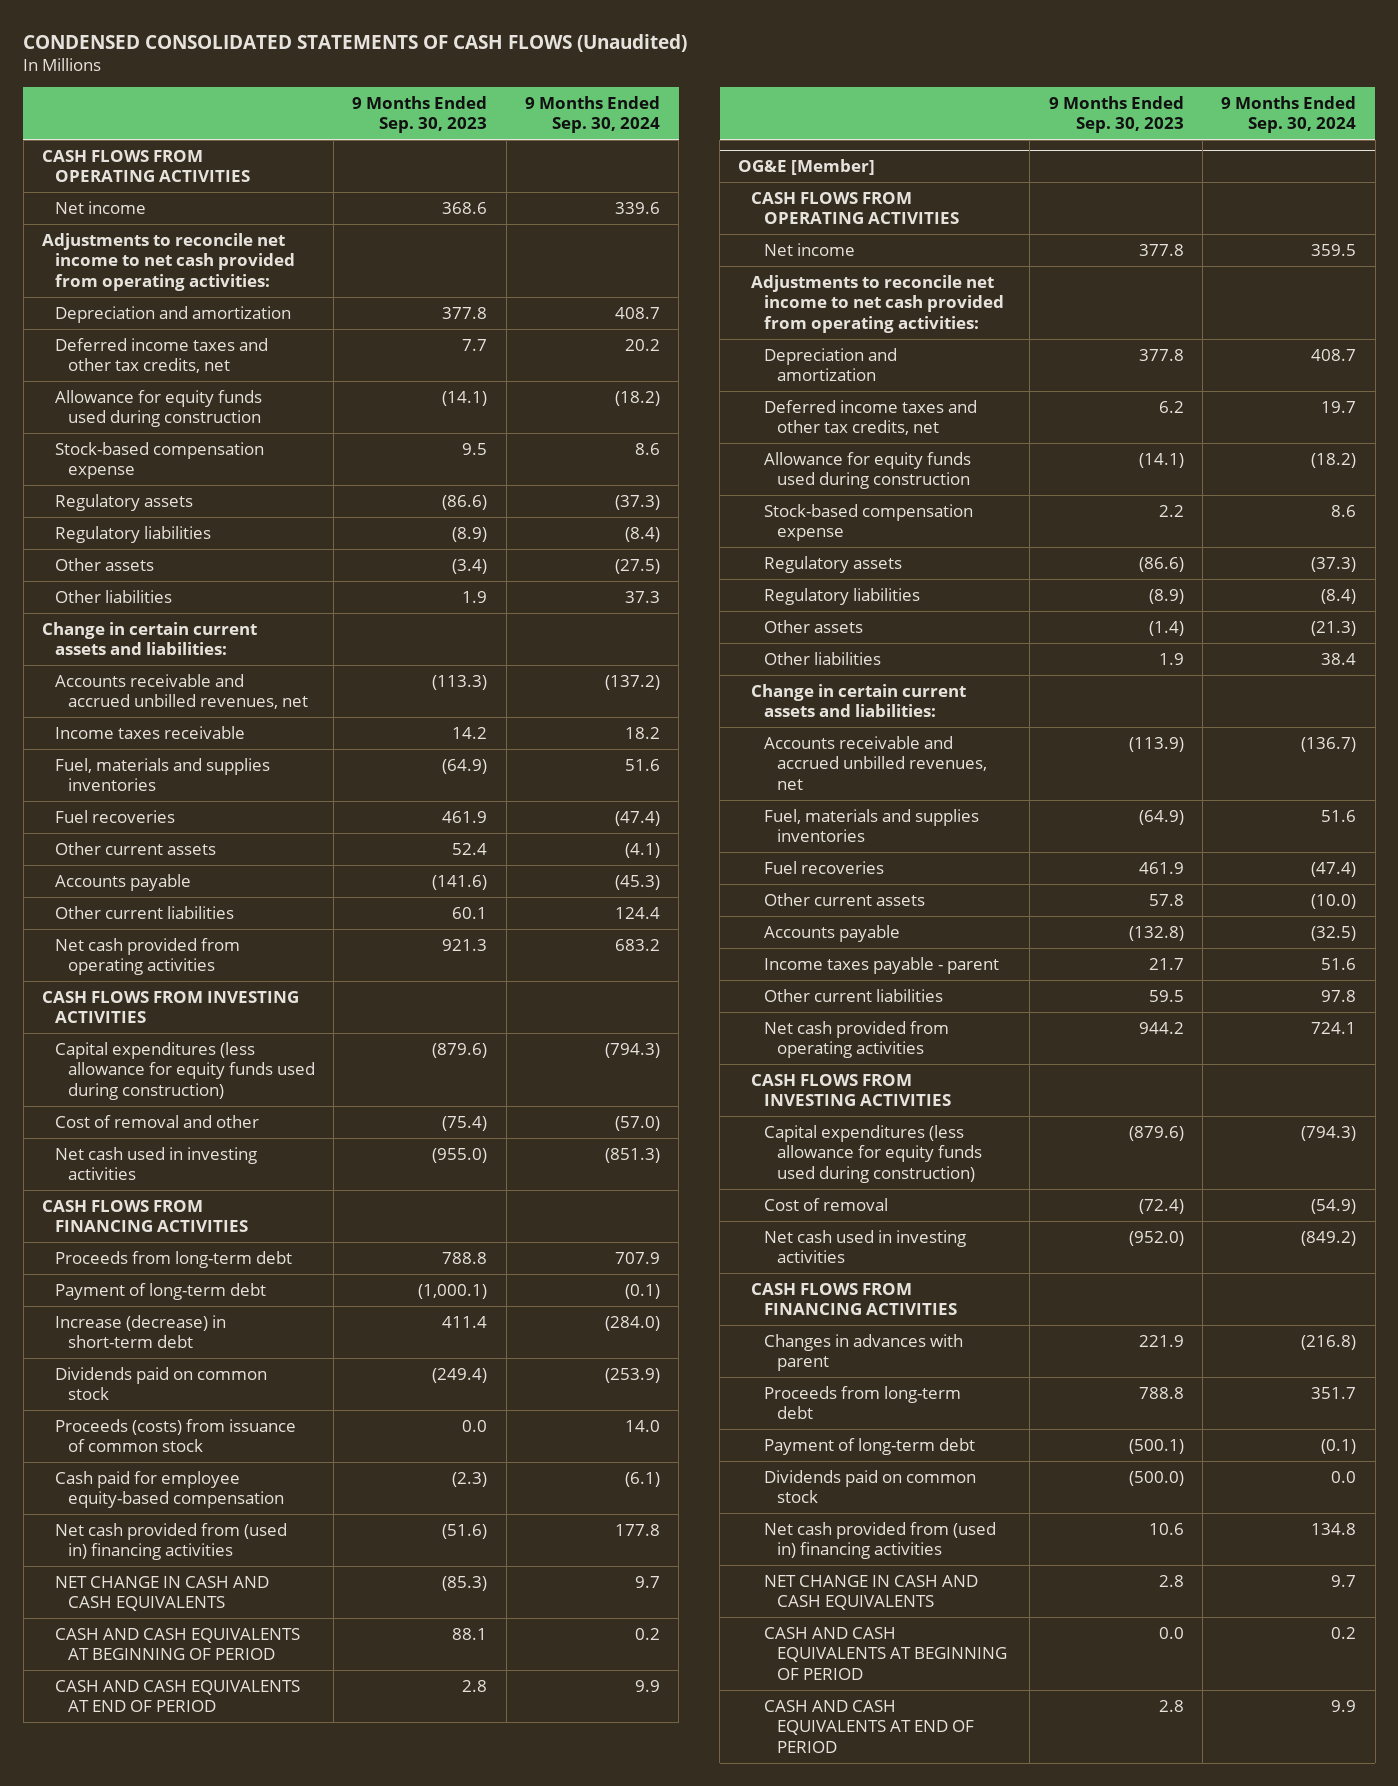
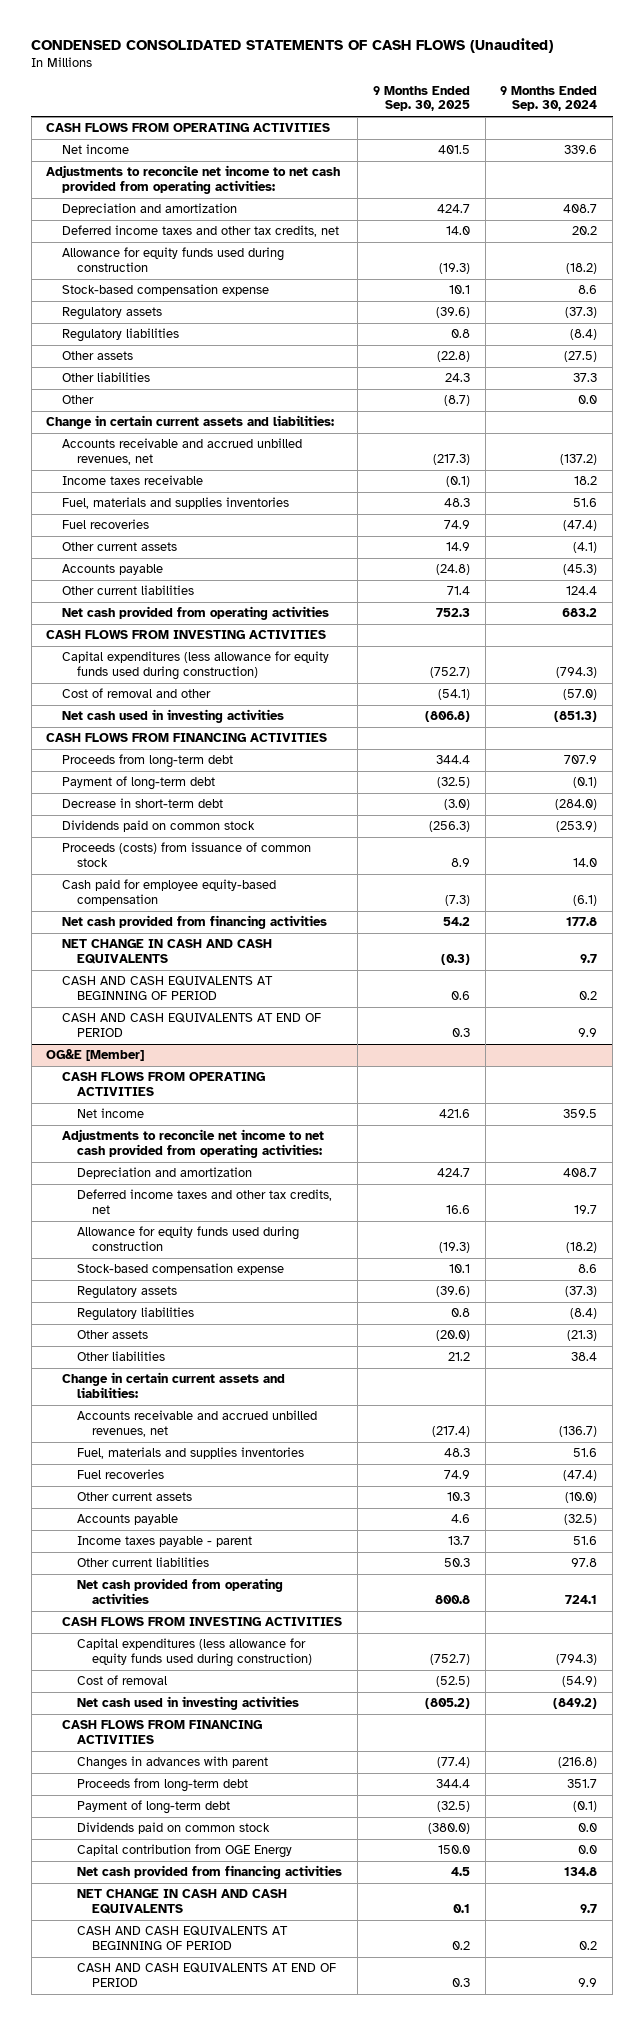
- | 9 Months Ended Sep. 30, 2023 | 9 Months Ended Sep. 30, 2024
+ | 9 Months Ended Sep. 30, 2025 | 9 Months Ended Sep. 30, 2024
+ Other | (8.7) | 0.0
- Increase (decrease) in short-term debt | 411.4 | (284.0)
+ Decrease in short-term debt | (3.0) | (284.0)
- Net cash provided from (used in) financing activities | (51.6) | 177.8
+ Net cash provided from financing activities | 54.2 | 177.8
@ OG&E [Member]
- Net cash provided from (used in) financing activities | 10.6 | 134.8
+ Capital contribution from OGE Energy | 150.0 | 0.0
+ Net cash provided from financing activities | 4.5 | 134.8

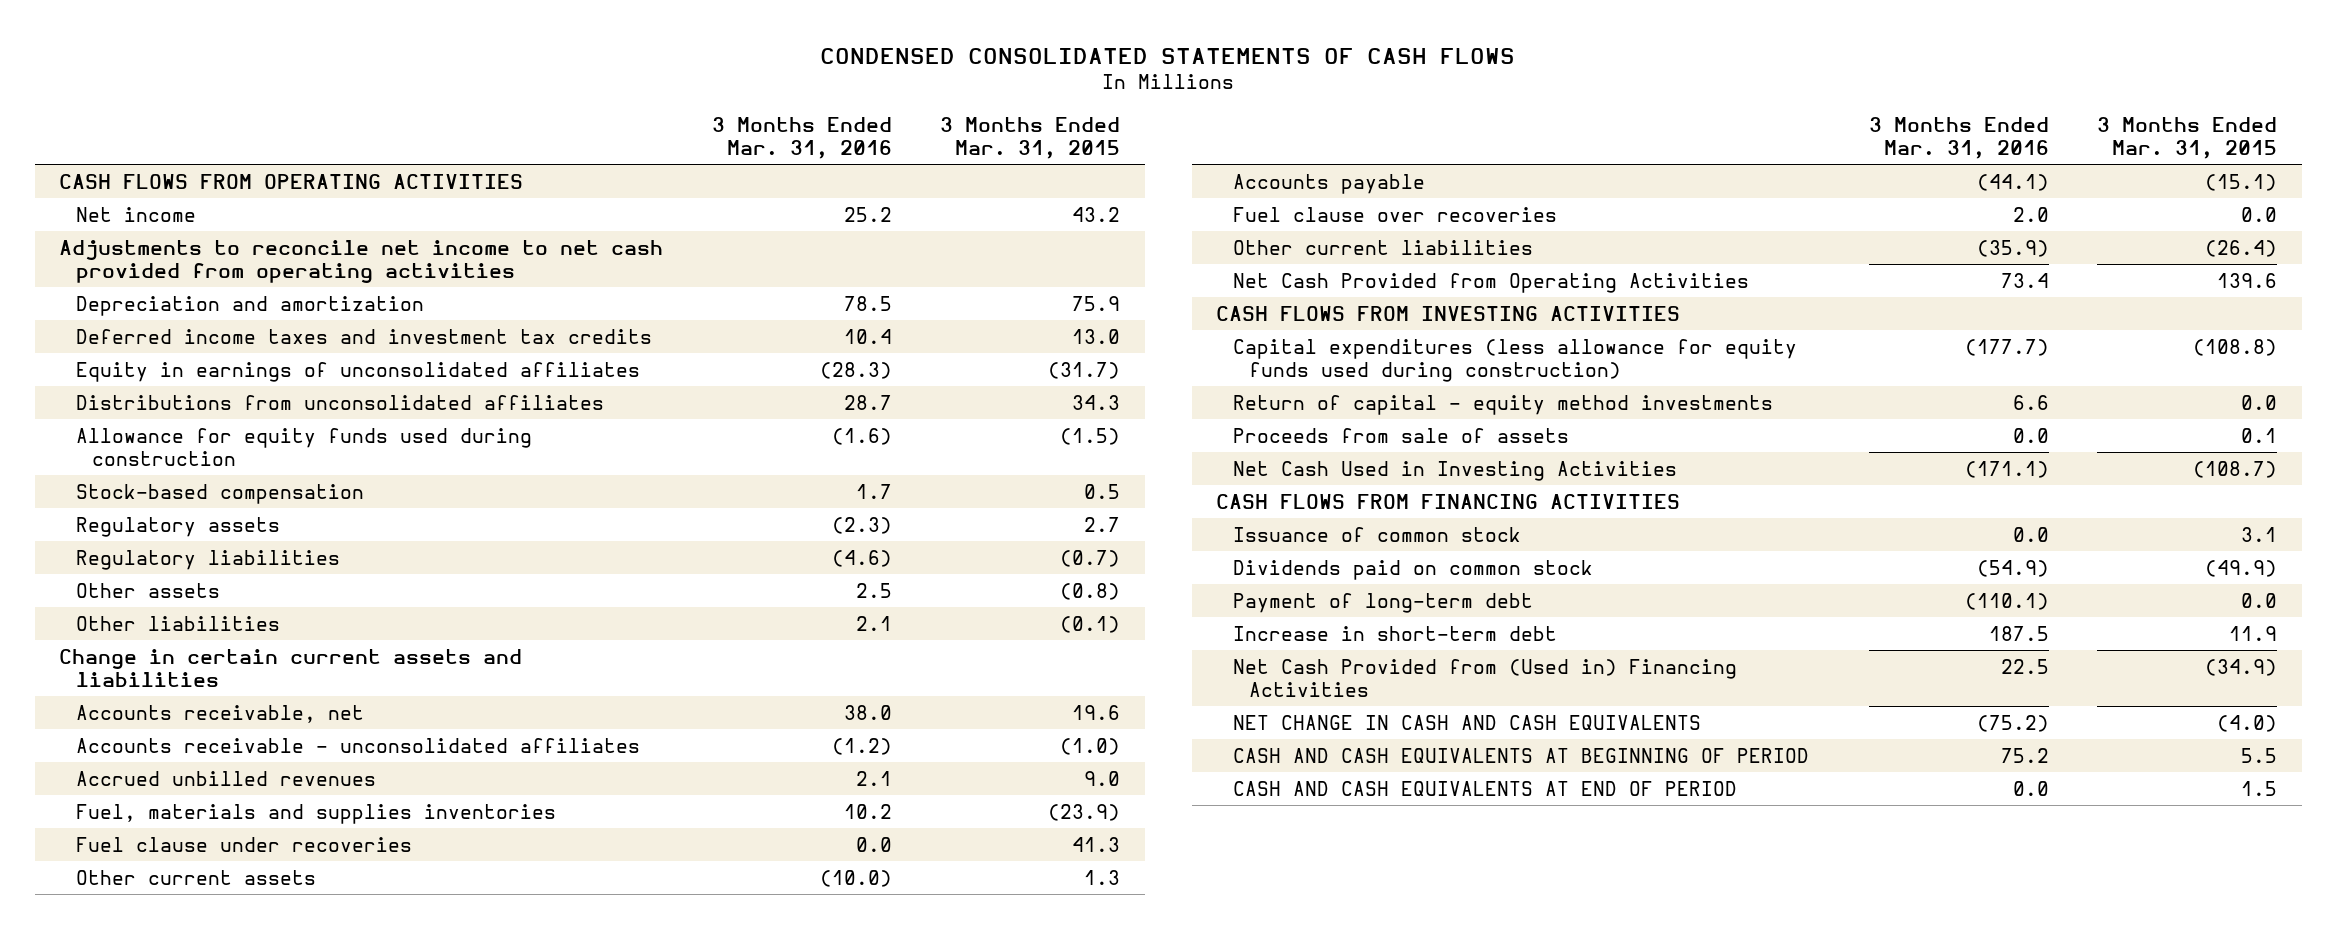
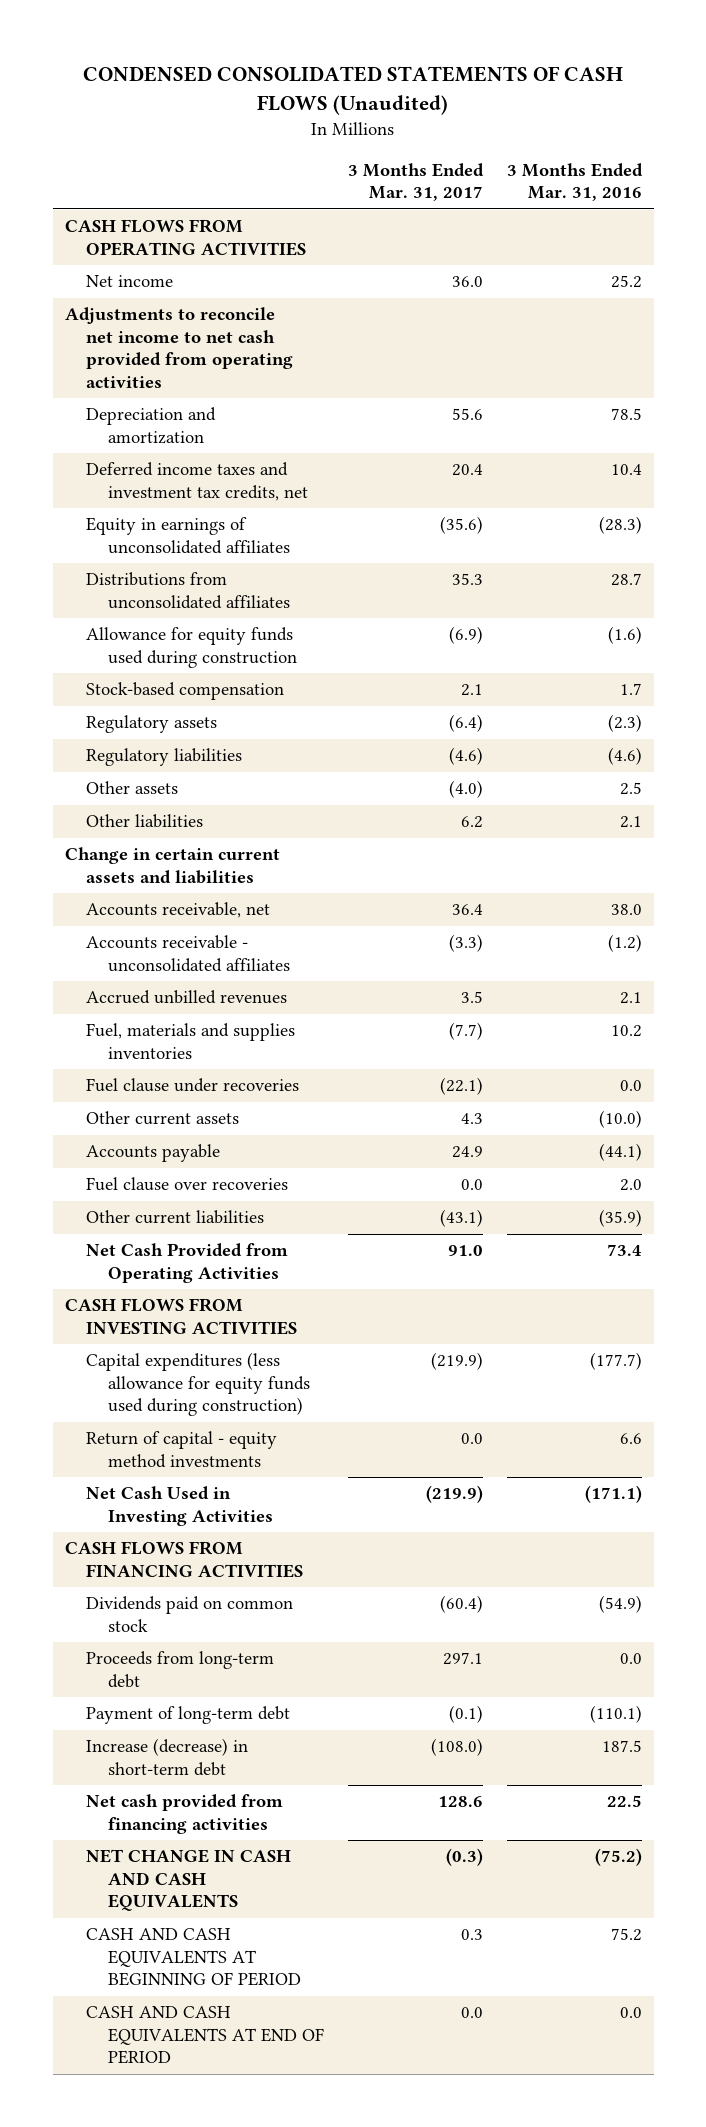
- CONDENSED CONSOLIDATED STATEMENTS OF CASH FLOWS
+ CONDENSED CONSOLIDATED STATEMENTS OF CASH FLOWS (Unaudited)
- | 3 Months Ended Mar. 31, 2016 | 3 Months Ended Mar. 31, 2015
+ | 3 Months Ended Mar. 31, 2017 | 3 Months Ended Mar. 31, 2016
- Deferred income taxes and investment tax credits | 10.4 | 13.0
+ Deferred income taxes and investment tax credits, net | 20.4 | 10.4
- Proceeds from sale of assets | 0.0 | 0.1
- Issuance of common stock | 0.0 | 3.1
+ Proceeds from long-term debt | 297.1 | 0.0
- Increase in short-term debt | 187.5 | 11.9
- Net Cash Provided from (Used in) Financing Activities | 22.5 | (34.9)
+ Increase (decrease) in short-term debt | (108.0) | 187.5
+ Net cash provided from financing activities | 128.6 | 22.5

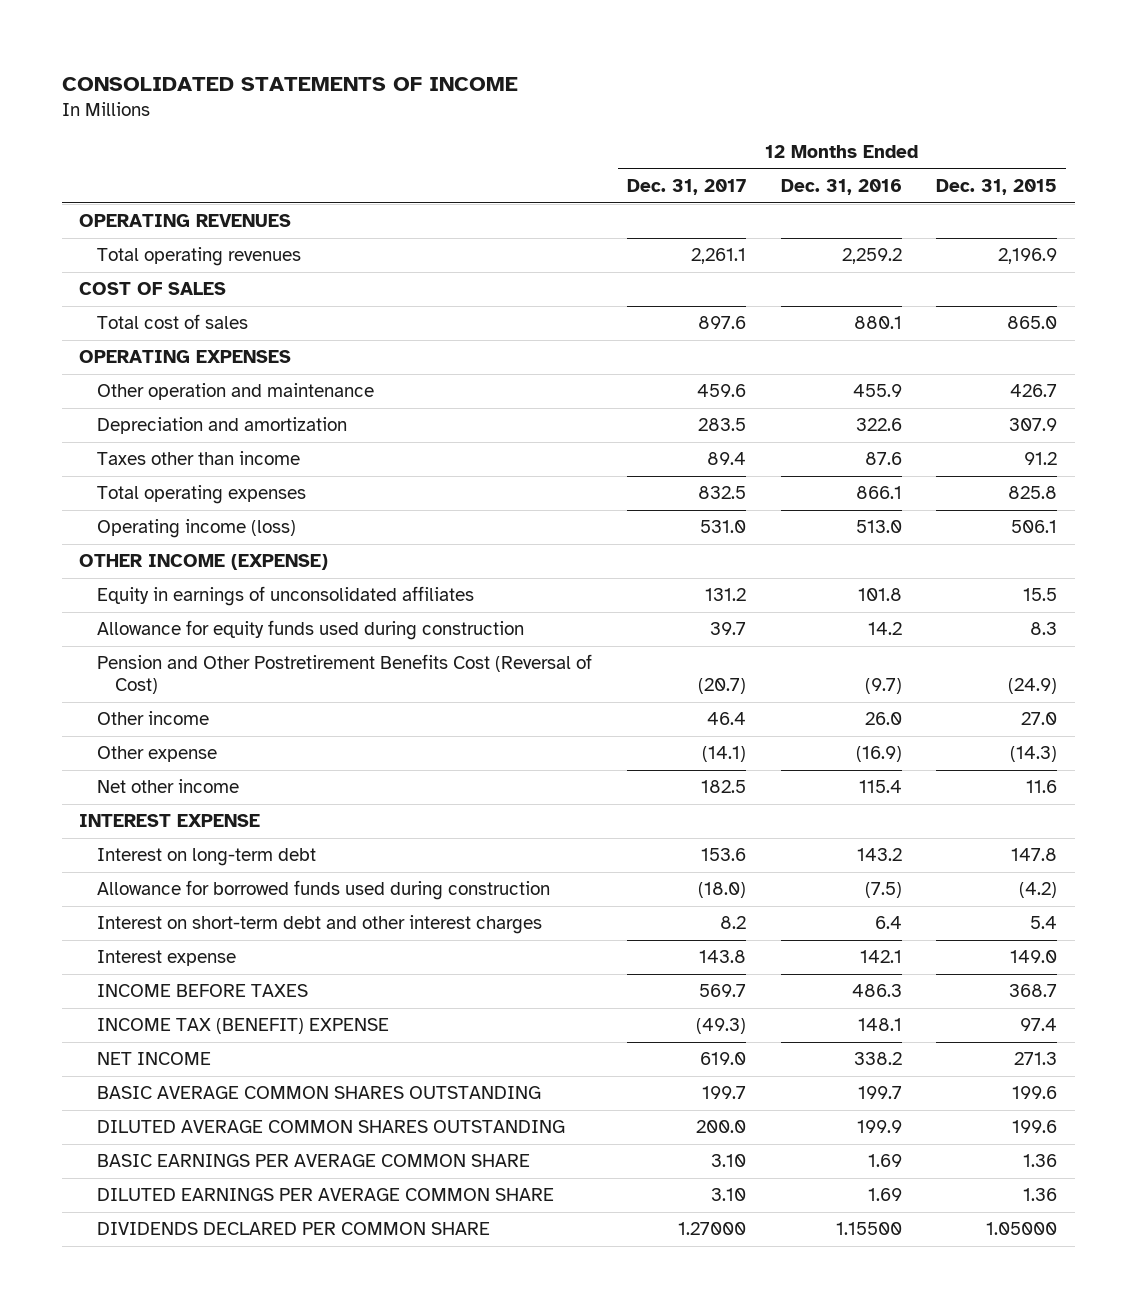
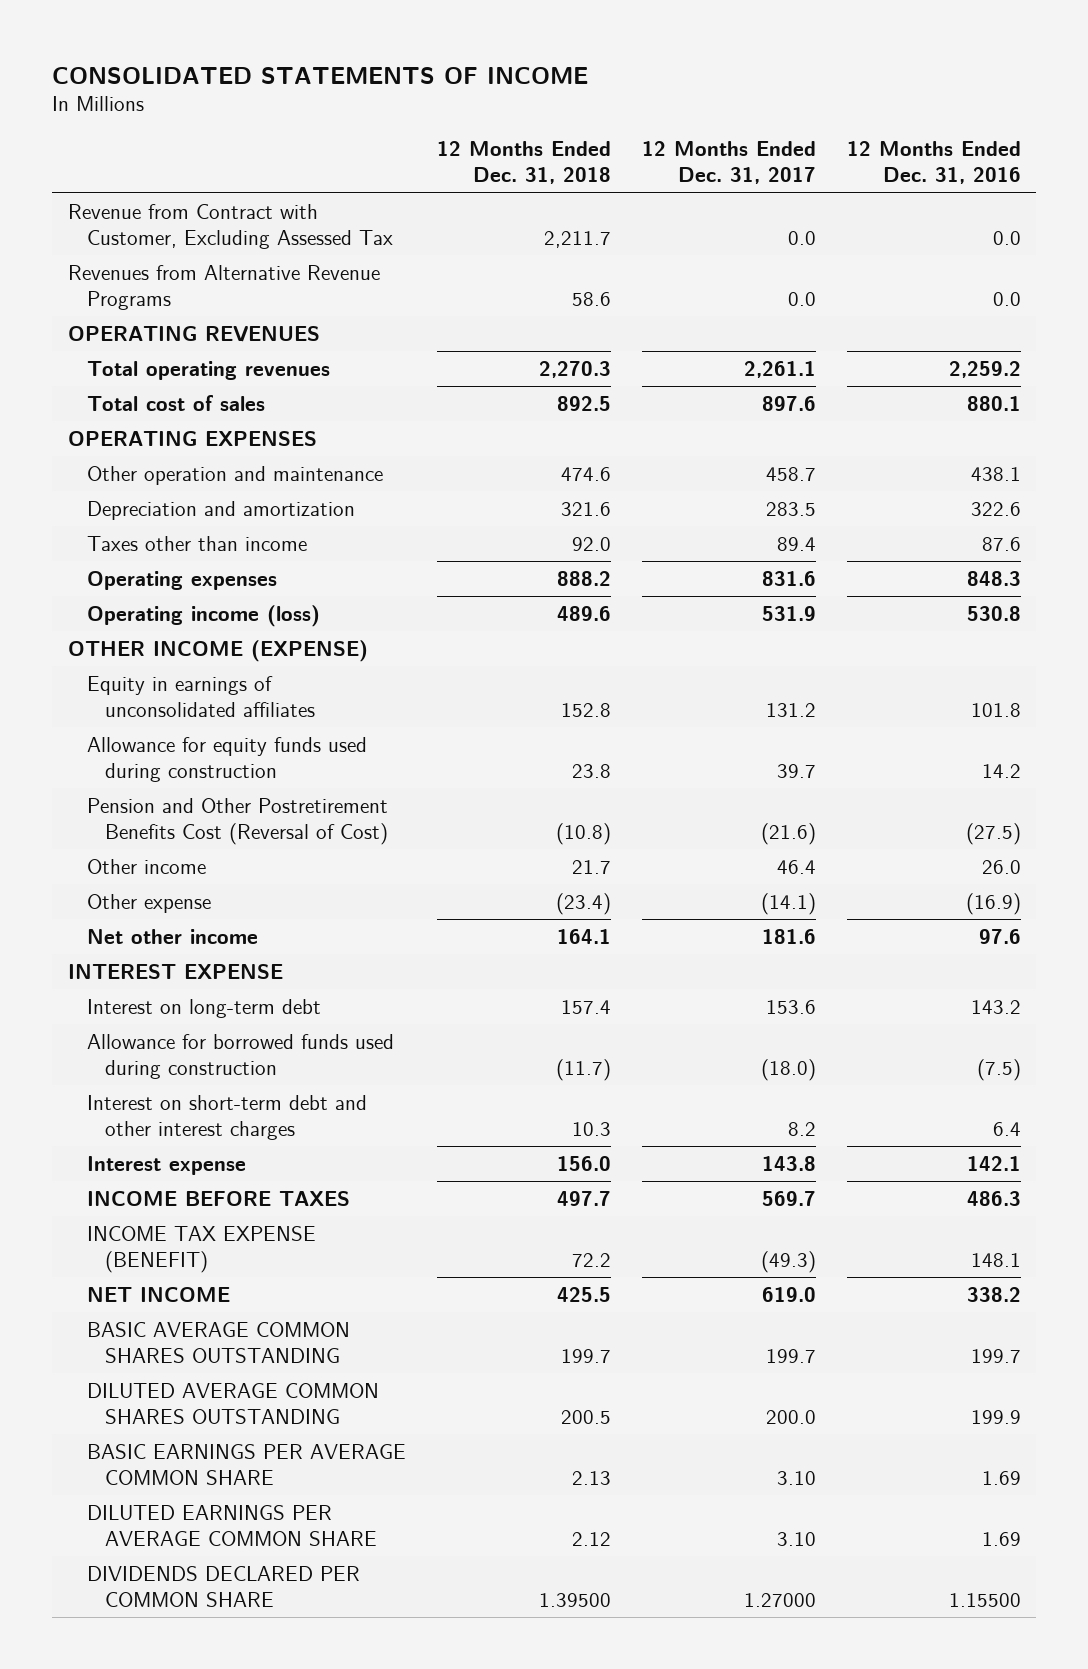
- | 12 Months Ended Dec. 31, 2017 | 12 Months Ended Dec. 31, 2016 | 12 Months Ended Dec. 31, 2015
+ | 12 Months Ended Dec. 31, 2018 | 12 Months Ended Dec. 31, 2017 | 12 Months Ended Dec. 31, 2016
+ Revenue from Contract with Customer, Excluding Assessed Tax | 2,211.7 | 0.0 | 0.0
+ Revenues from Alternative Revenue Programs | 58.6 | 0.0 | 0.0
- COST OF SALES
- Other operation and maintenance | 459.6 | 455.9 | 426.7
+ Other operation and maintenance | 474.6 | 458.7 | 438.1
- Total operating expenses | 832.5 | 866.1 | 825.8
- Operating income (loss) | 531.0 | 513.0 | 506.1
+ Operating expenses | 888.2 | 831.6 | 848.3
+ Operating income (loss) | 489.6 | 531.9 | 530.8
- Pension and Other Postretirement Benefits Cost (Reversal of Cost) | (20.7) | (9.7) | (24.9)
+ Pension and Other Postretirement Benefits Cost (Reversal of Cost) | (10.8) | (21.6) | (27.5)
- Net other income | 182.5 | 115.4 | 11.6
+ Net other income | 164.1 | 181.6 | 97.6
- INCOME TAX (BENEFIT) EXPENSE | (49.3) | 148.1 | 97.4
+ INCOME TAX EXPENSE (BENEFIT) | 72.2 | (49.3) | 148.1

